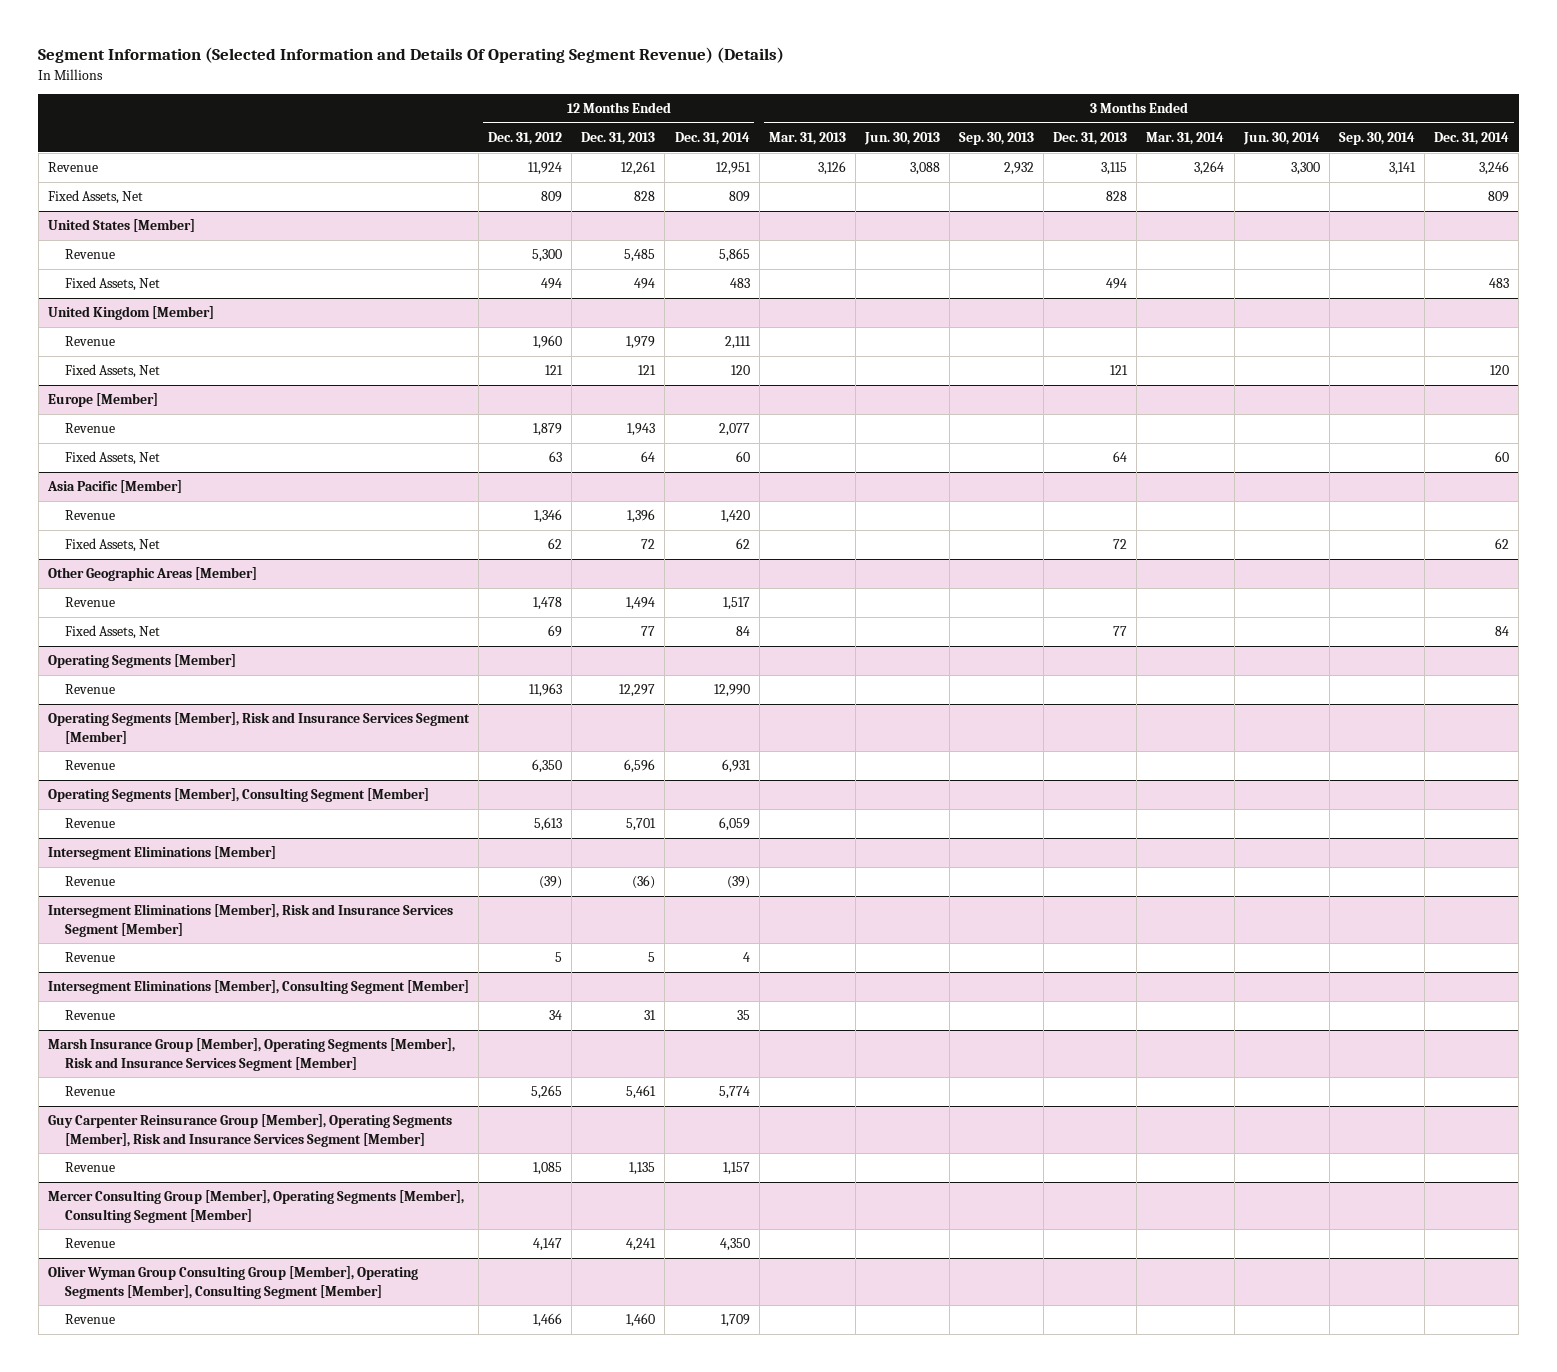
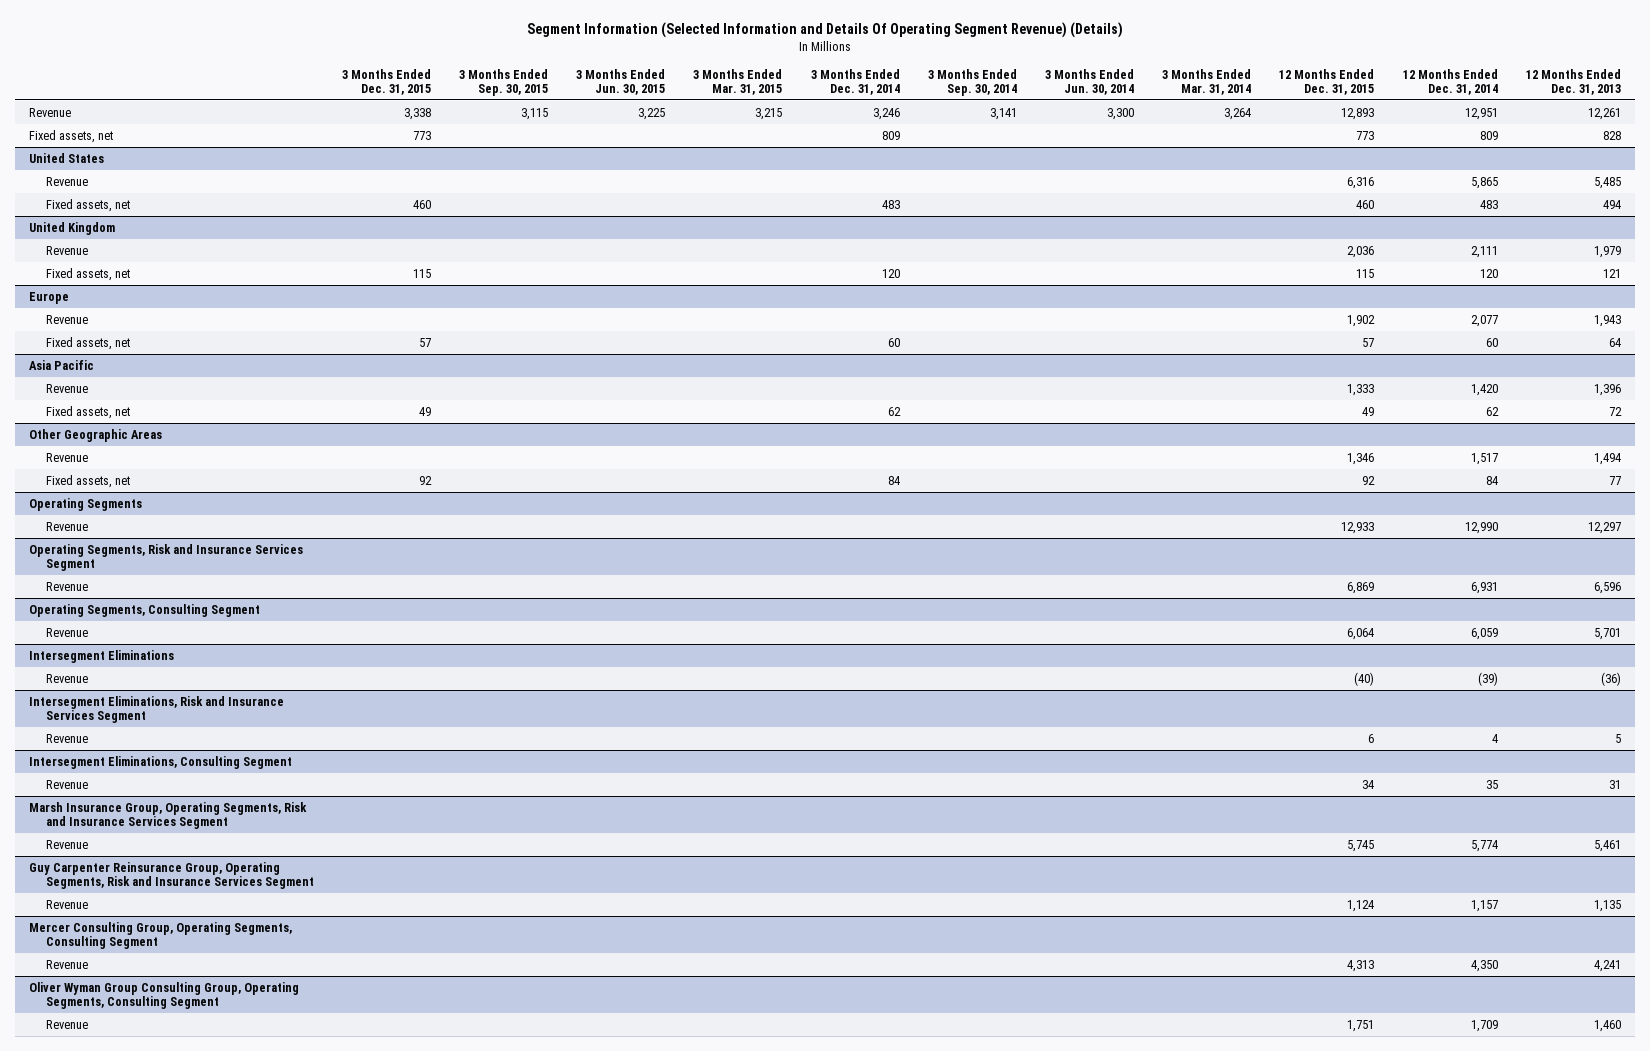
- | 12 Months Ended Dec. 31, 2012 | 12 Months Ended Dec. 31, 2013 | 12 Months Ended Dec. 31, 2014 | 3 Months Ended Mar. 31, 2013 | 3 Months Ended Jun. 30, 2013 | 3 Months Ended Sep. 30, 2013 | 3 Months Ended Dec. 31, 2013 | 3 Months Ended Mar. 31, 2014 | 3 Months Ended Jun. 30, 2014 | 3 Months Ended Sep. 30, 2014 | 3 Months Ended Dec. 31, 2014
+ | 3 Months Ended Dec. 31, 2015 | 3 Months Ended Sep. 30, 2015 | 3 Months Ended Jun. 30, 2015 | 3 Months Ended Mar. 31, 2015 | 3 Months Ended Dec. 31, 2014 | 3 Months Ended Sep. 30, 2014 | 3 Months Ended Jun. 30, 2014 | 3 Months Ended Mar. 31, 2014 | 12 Months Ended Dec. 31, 2015 | 12 Months Ended Dec. 31, 2014 | 12 Months Ended Dec. 31, 2013
- Fixed Assets, Net | 809 | 828 | 809 | | | | 828 | | | | 809
- United States [Member]
+ Fixed assets, net | 773 | | | | 809 | | | | 773 | 809 | 828
+ United States
- Fixed Assets, Net | 494 | 494 | 483 | | | | 494 | | | | 483
- United Kingdom [Member]
+ Fixed assets, net | 460 | | | | 483 | | | | 460 | 483 | 494
+ United Kingdom
- Fixed Assets, Net | 121 | 121 | 120 | | | | 121 | | | | 120
- Europe [Member]
+ Fixed assets, net | 115 | | | | 120 | | | | 115 | 120 | 121
+ Europe
- Fixed Assets, Net | 63 | 64 | 60 | | | | 64 | | | | 60
- Asia Pacific [Member]
+ Fixed assets, net | 57 | | | | 60 | | | | 57 | 60 | 64
+ Asia Pacific
- Fixed Assets, Net | 62 | 72 | 62 | | | | 72 | | | | 62
- Other Geographic Areas [Member]
+ Fixed assets, net | 49 | | | | 62 | | | | 49 | 62 | 72
+ Other Geographic Areas
- Fixed Assets, Net | 69 | 77 | 84 | | | | 77 | | | | 84
- Operating Segments [Member]
+ Fixed assets, net | 92 | | | | 84 | | | | 92 | 84 | 77
+ Operating Segments
- Operating Segments [Member], Risk and Insurance Services Segment [Member]
+ Operating Segments, Risk and Insurance Services Segment
- Operating Segments [Member], Consulting Segment [Member]
+ Operating Segments, Consulting Segment
- Intersegment Eliminations [Member]
+ Intersegment Eliminations
- Intersegment Eliminations [Member], Risk and Insurance Services Segment [Member]
+ Intersegment Eliminations, Risk and Insurance Services Segment
- Intersegment Eliminations [Member], Consulting Segment [Member]
+ Intersegment Eliminations, Consulting Segment
- Marsh Insurance Group [Member], Operating Segments [Member], Risk and Insurance Services Segment [Member]
+ Marsh Insurance Group, Operating Segments, Risk and Insurance Services Segment
- Guy Carpenter Reinsurance Group [Member], Operating Segments [Member], Risk and Insurance Services Segment [Member]
+ Guy Carpenter Reinsurance Group, Operating Segments, Risk and Insurance Services Segment
- Mercer Consulting Group [Member], Operating Segments [Member], Consulting Segment [Member]
+ Mercer Consulting Group, Operating Segments, Consulting Segment
- Oliver Wyman Group Consulting Group [Member], Operating Segments [Member], Consulting Segment [Member]
+ Oliver Wyman Group Consulting Group, Operating Segments, Consulting Segment

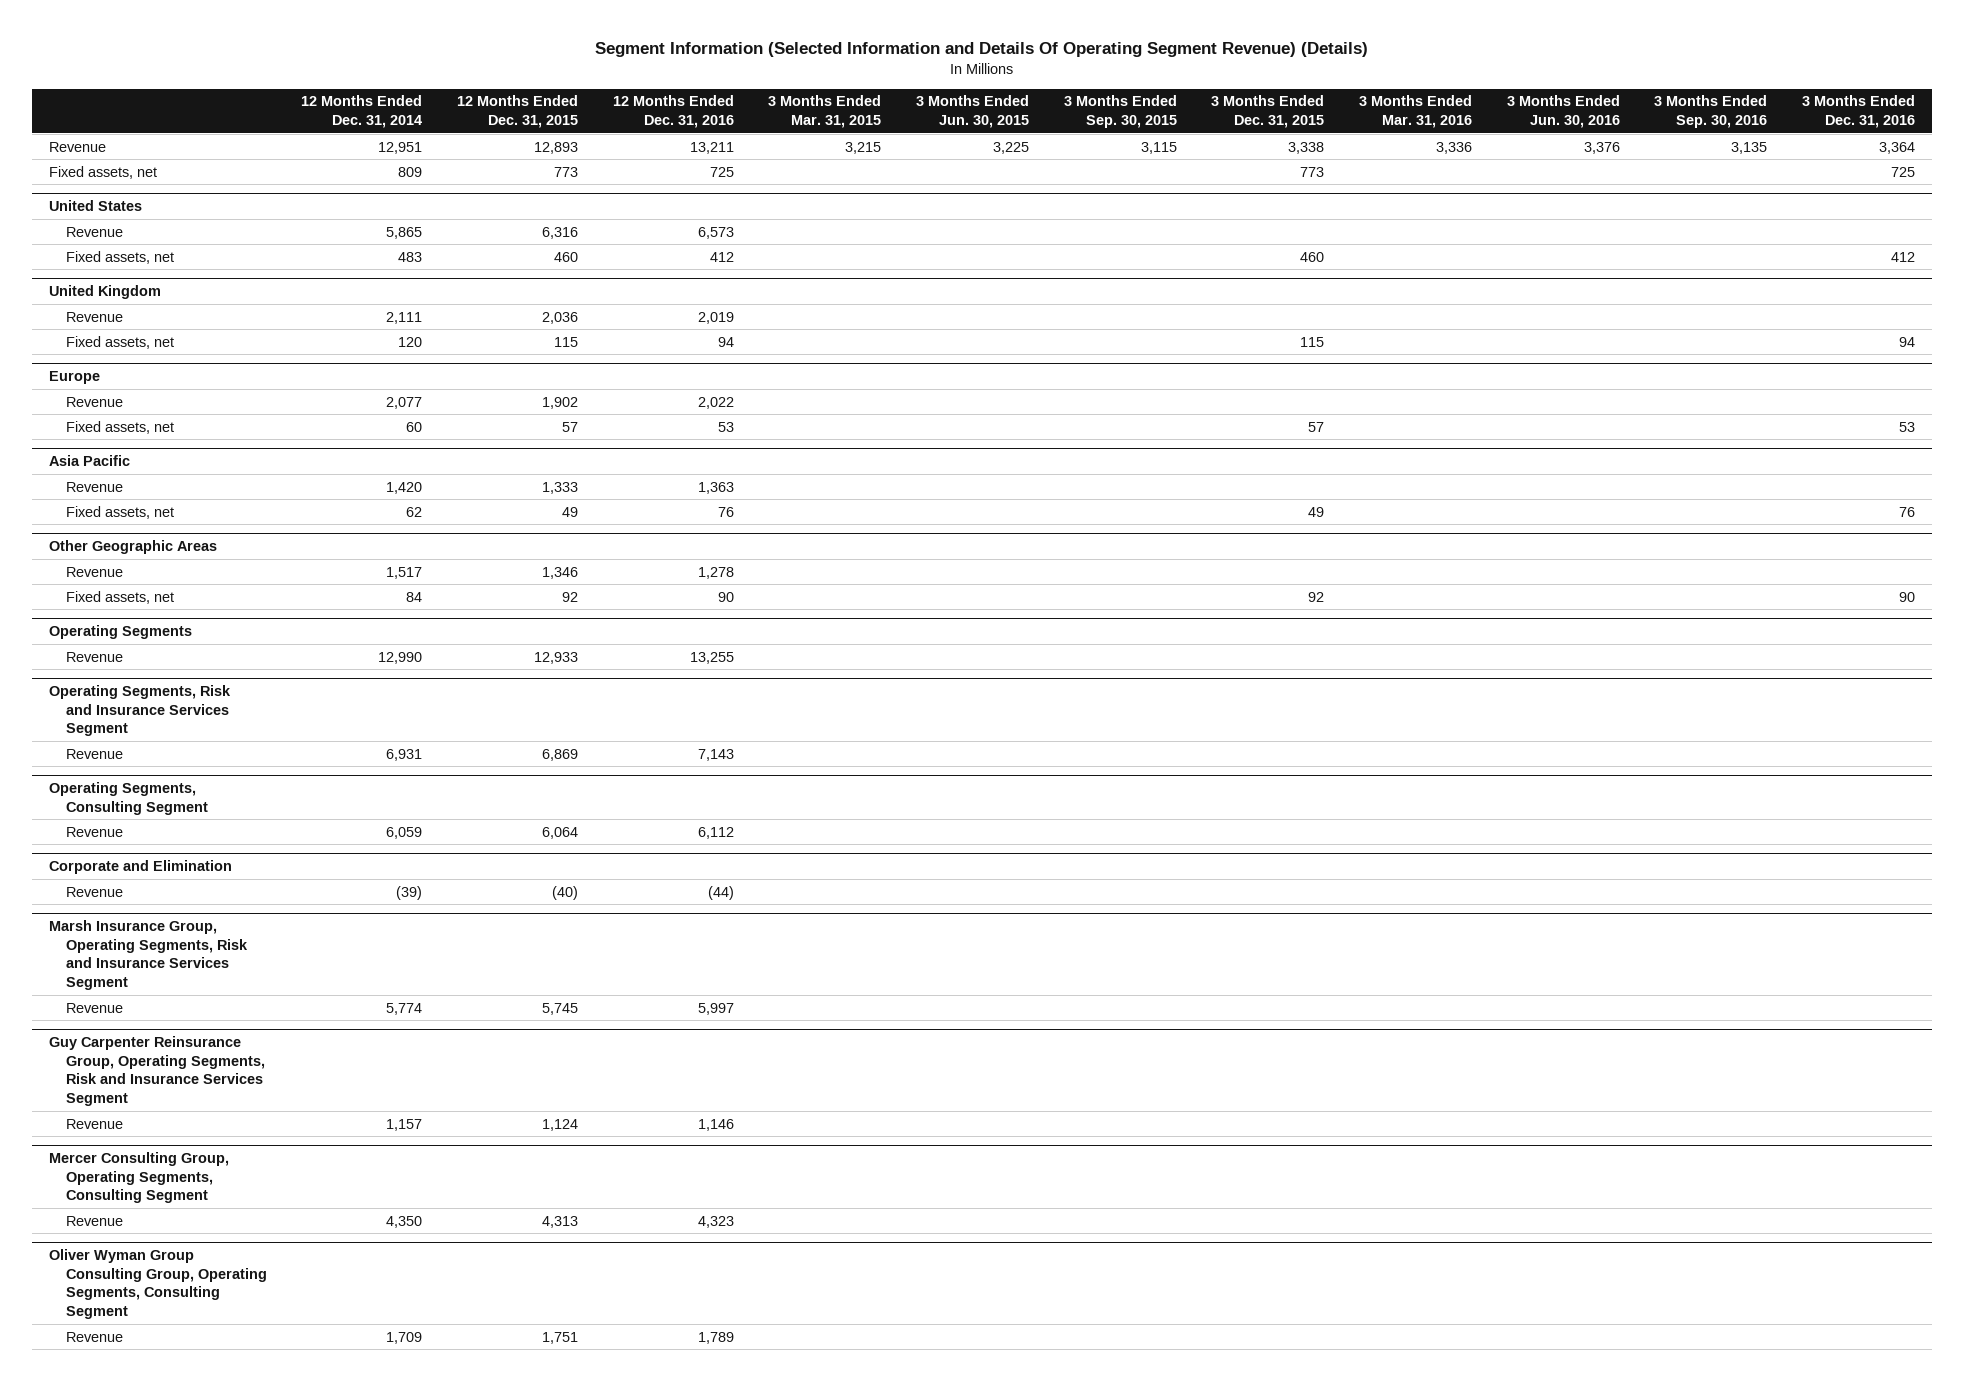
- | 3 Months Ended Dec. 31, 2015 | 3 Months Ended Sep. 30, 2015 | 3 Months Ended Jun. 30, 2015 | 3 Months Ended Mar. 31, 2015 | 3 Months Ended Dec. 31, 2014 | 3 Months Ended Sep. 30, 2014 | 3 Months Ended Jun. 30, 2014 | 3 Months Ended Mar. 31, 2014 | 12 Months Ended Dec. 31, 2015 | 12 Months Ended Dec. 31, 2014 | 12 Months Ended Dec. 31, 2013
+ | 12 Months Ended Dec. 31, 2014 | 12 Months Ended Dec. 31, 2015 | 12 Months Ended Dec. 31, 2016 | 3 Months Ended Mar. 31, 2015 | 3 Months Ended Jun. 30, 2015 | 3 Months Ended Sep. 30, 2015 | 3 Months Ended Dec. 31, 2015 | 3 Months Ended Mar. 31, 2016 | 3 Months Ended Jun. 30, 2016 | 3 Months Ended Sep. 30, 2016 | 3 Months Ended Dec. 31, 2016
- Intersegment Eliminations
+ Corporate and Elimination
- Intersegment Eliminations, Risk and Insurance Services Segment
- Revenue | | | | | | | | | 6 | 4 | 5
- Intersegment Eliminations, Consulting Segment
- Revenue | | | | | | | | | 34 | 35 | 31

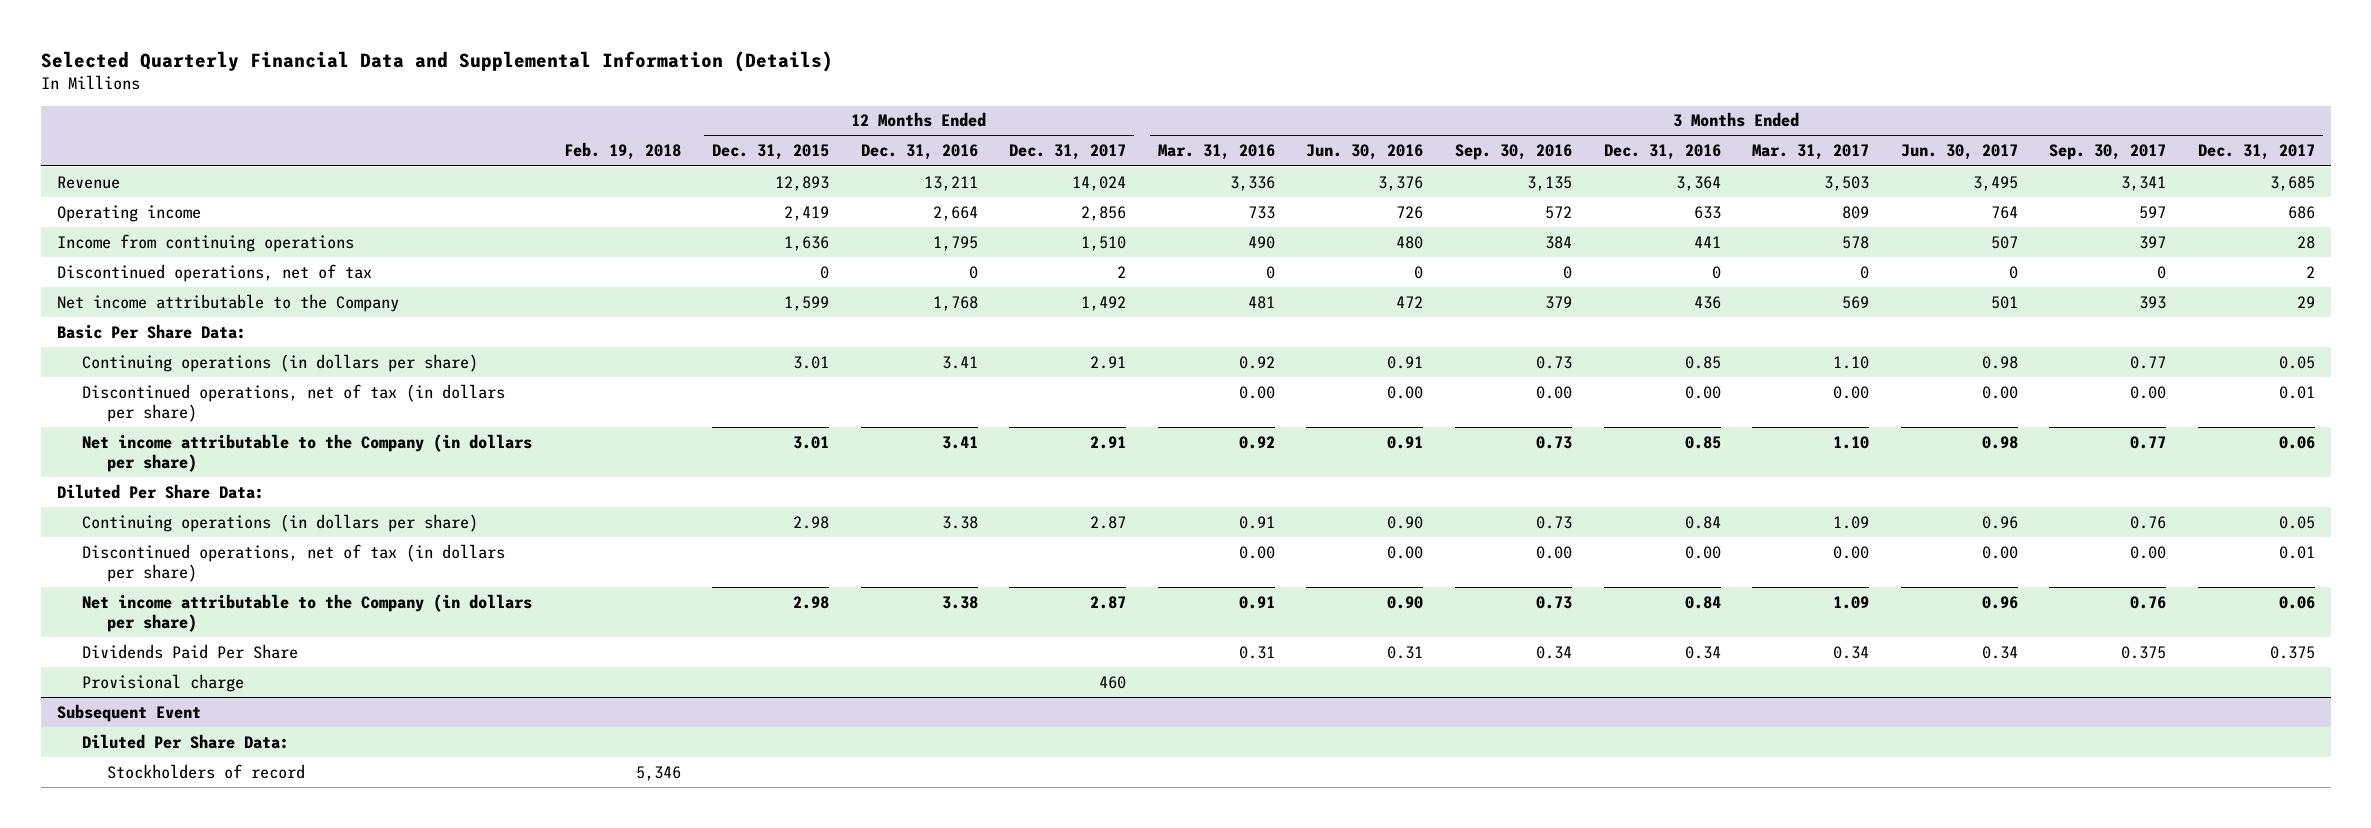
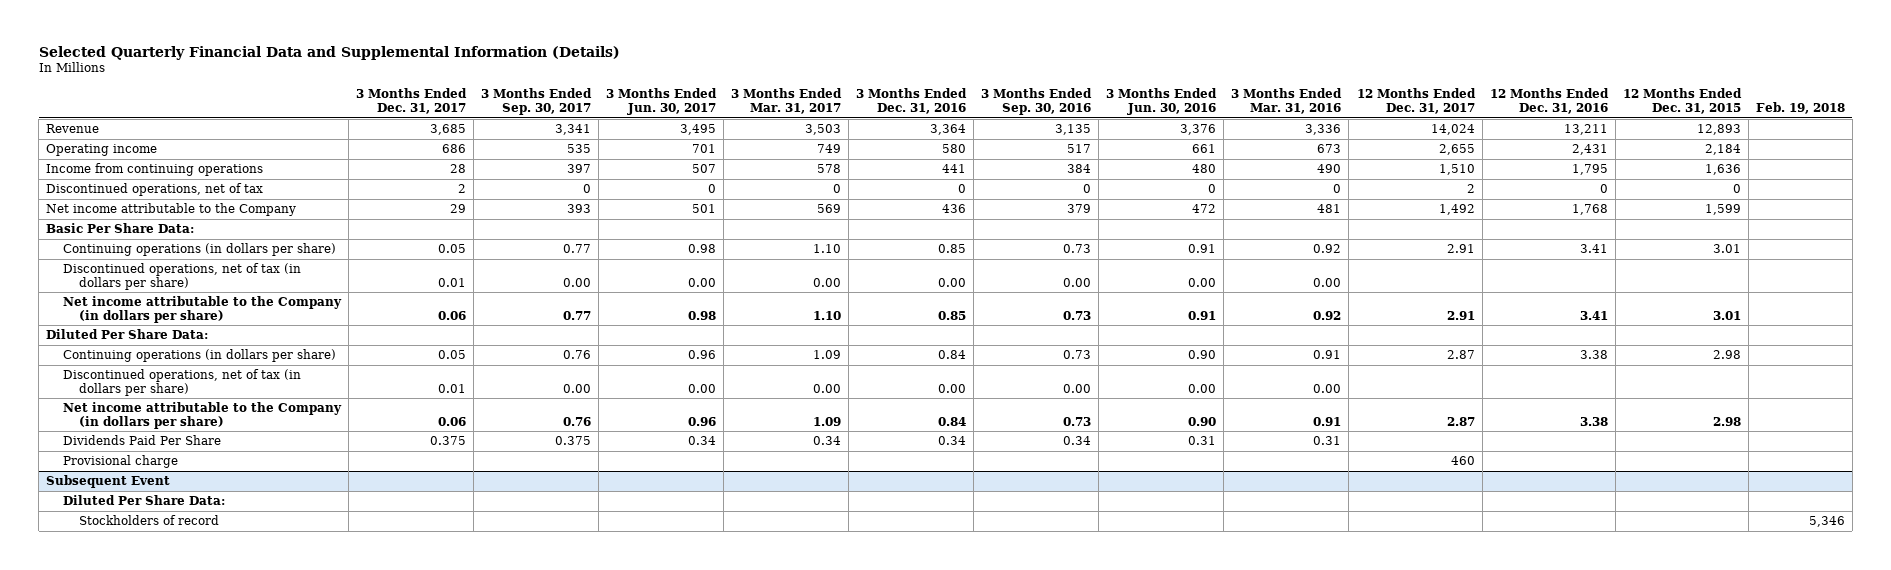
- | Feb. 19, 2018 | 12 Months Ended Dec. 31, 2015 | 12 Months Ended Dec. 31, 2016 | 12 Months Ended Dec. 31, 2017 | 3 Months Ended Mar. 31, 2016 | 3 Months Ended Jun. 30, 2016 | 3 Months Ended Sep. 30, 2016 | 3 Months Ended Dec. 31, 2016 | 3 Months Ended Mar. 31, 2017 | 3 Months Ended Jun. 30, 2017 | 3 Months Ended Sep. 30, 2017 | 3 Months Ended Dec. 31, 2017
+ | 3 Months Ended Dec. 31, 2017 | 3 Months Ended Sep. 30, 2017 | 3 Months Ended Jun. 30, 2017 | 3 Months Ended Mar. 31, 2017 | 3 Months Ended Dec. 31, 2016 | 3 Months Ended Sep. 30, 2016 | 3 Months Ended Jun. 30, 2016 | 3 Months Ended Mar. 31, 2016 | 12 Months Ended Dec. 31, 2017 | 12 Months Ended Dec. 31, 2016 | 12 Months Ended Dec. 31, 2015 | Feb. 19, 2018
- Operating income | | 2,419 | 2,664 | 2,856 | 733 | 726 | 572 | 633 | 809 | 764 | 597 | 686
+ Operating income | 686 | 535 | 701 | 749 | 580 | 517 | 661 | 673 | 2,655 | 2,431 | 2,184 |

